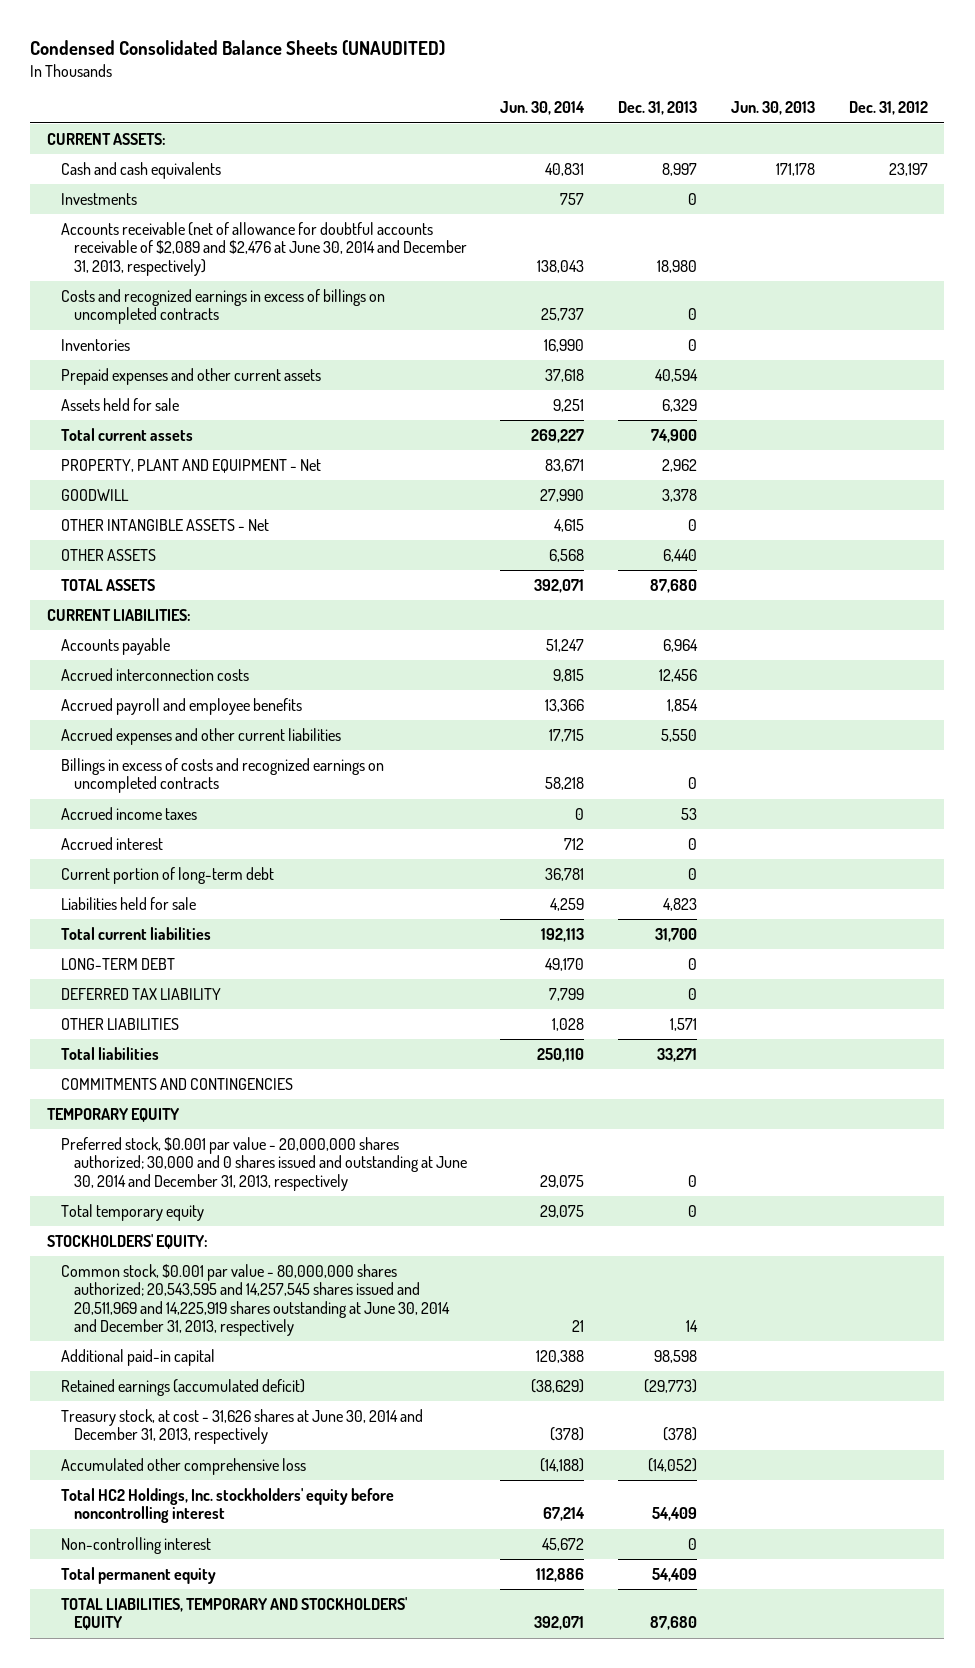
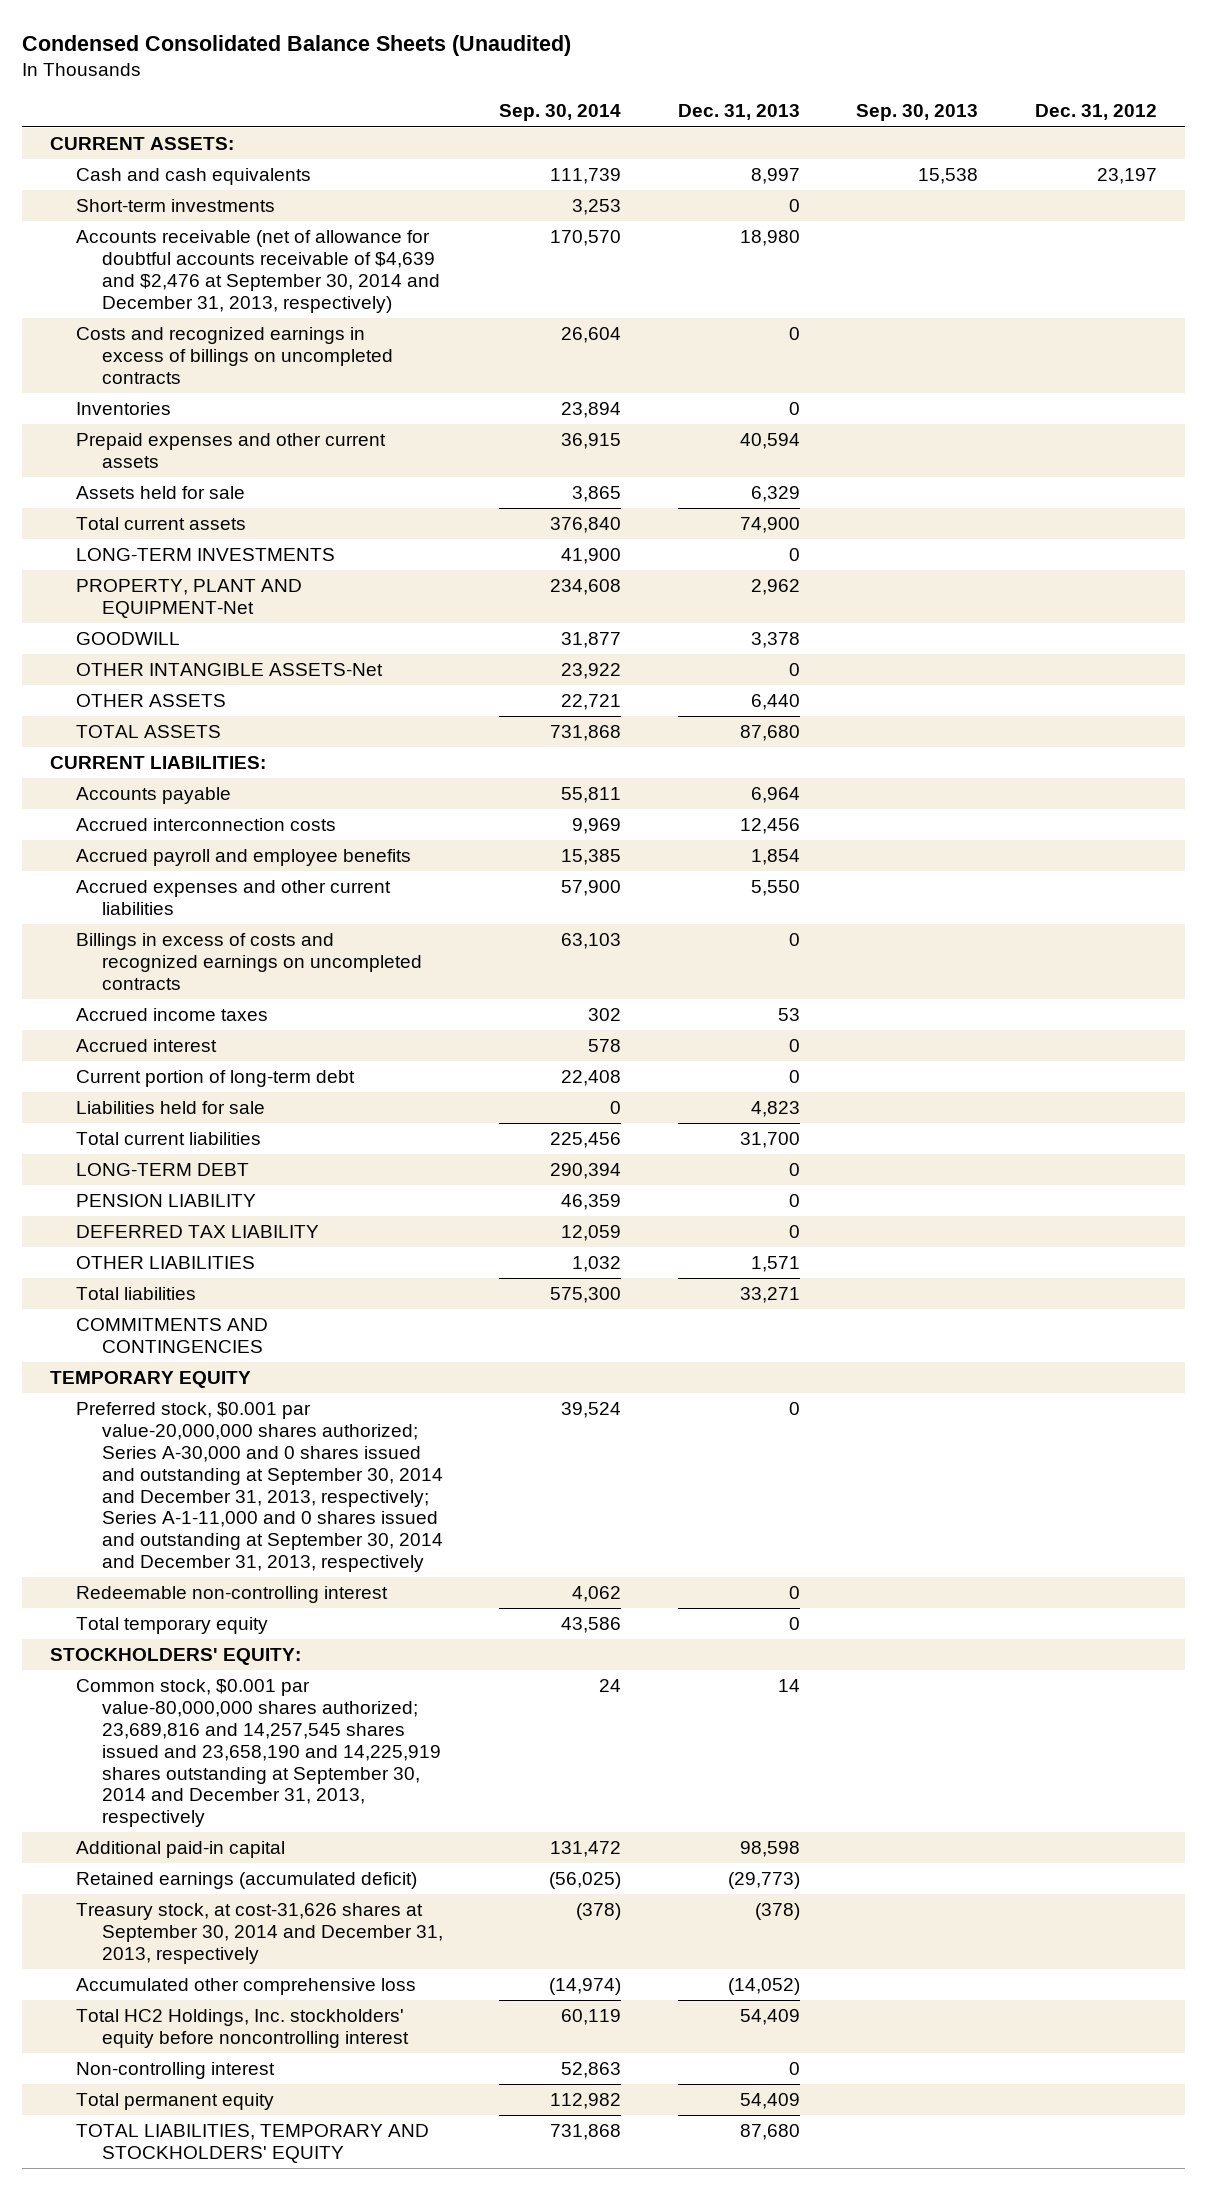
- Condensed Consolidated Balance Sheets (UNAUDITED)
+ Condensed Consolidated Balance Sheets (Unaudited)
- | Jun. 30, 2014 | Dec. 31, 2013 | Jun. 30, 2013 | Dec. 31, 2012
+ | Sep. 30, 2014 | Dec. 31, 2013 | Sep. 30, 2013 | Dec. 31, 2012
- Investments | 757 | 0 | |
- Accounts receivable (net of allowance for doubtful accounts receivable of $2,089 and $2,476 at June 30, 2014 and December 31, 2013, respectively) | 138,043 | 18,980 | |
+ Short-term investments | 3,253 | 0 | |
+ Accounts receivable (net of allowance for doubtful accounts receivable of $4,639 and $2,476 at September 30, 2014 and December 31, 2013, respectively) | 170,570 | 18,980 | |
- PROPERTY, PLANT AND EQUIPMENT - Net | 83,671 | 2,962 | |
+ LONG-TERM INVESTMENTS | 41,900 | 0 | |
+ PROPERTY, PLANT AND EQUIPMENT-Net | 234,608 | 2,962 | |
- OTHER INTANGIBLE ASSETS - Net | 4,615 | 0 | |
+ OTHER INTANGIBLE ASSETS-Net | 23,922 | 0 | |
+ PENSION LIABILITY | 46,359 | 0 | |
- Preferred stock, $0.001 par value - 20,000,000 shares authorized; 30,000 and 0 shares issued and outstanding at June 30, 2014 and December 31, 2013, respectively | 29,075 | 0 | |
+ Preferred stock, $0.001 par value-20,000,000 shares authorized; Series A-30,000 and 0 shares issued and outstanding at September 30, 2014 and December 31, 2013, respectively; Series A-1-11,000 and 0 shares issued and outstanding at September 30, 2014 and December 31, 2013, respectively | 39,524 | 0 | |
+ Redeemable non-controlling interest | 4,062 | 0 | |
- Common stock, $0.001 par value - 80,000,000 shares authorized; 20,543,595 and 14,257,545 shares issued and 20,511,969 and 14,225,919 shares outstanding at June 30, 2014 and December 31, 2013, respectively | 21 | 14 | |
+ Common stock, $0.001 par value-80,000,000 shares authorized; 23,689,816 and 14,257,545 shares issued and 23,658,190 and 14,225,919 shares outstanding at September 30, 2014 and December 31, 2013, respectively | 24 | 14 | |
- Treasury stock, at cost - 31,626 shares at June 30, 2014 and December 31, 2013, respectively | (378) | (378) | |
+ Treasury stock, at cost-31,626 shares at September 30, 2014 and December 31, 2013, respectively | (378) | (378) | |

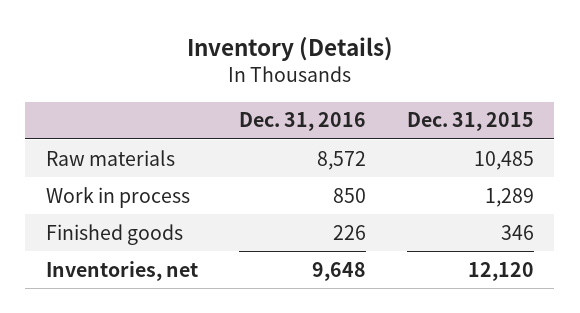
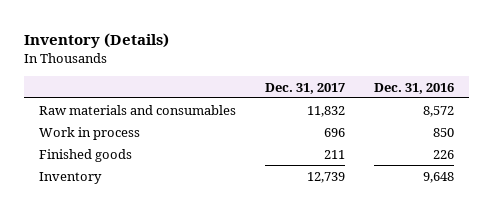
- | Dec. 31, 2016 | Dec. 31, 2015
+ | Dec. 31, 2017 | Dec. 31, 2016
- Raw materials | 8,572 | 10,485
+ Raw materials and consumables | 11,832 | 8,572
- Inventories, net | 9,648 | 12,120
+ Inventory | 12,739 | 9,648

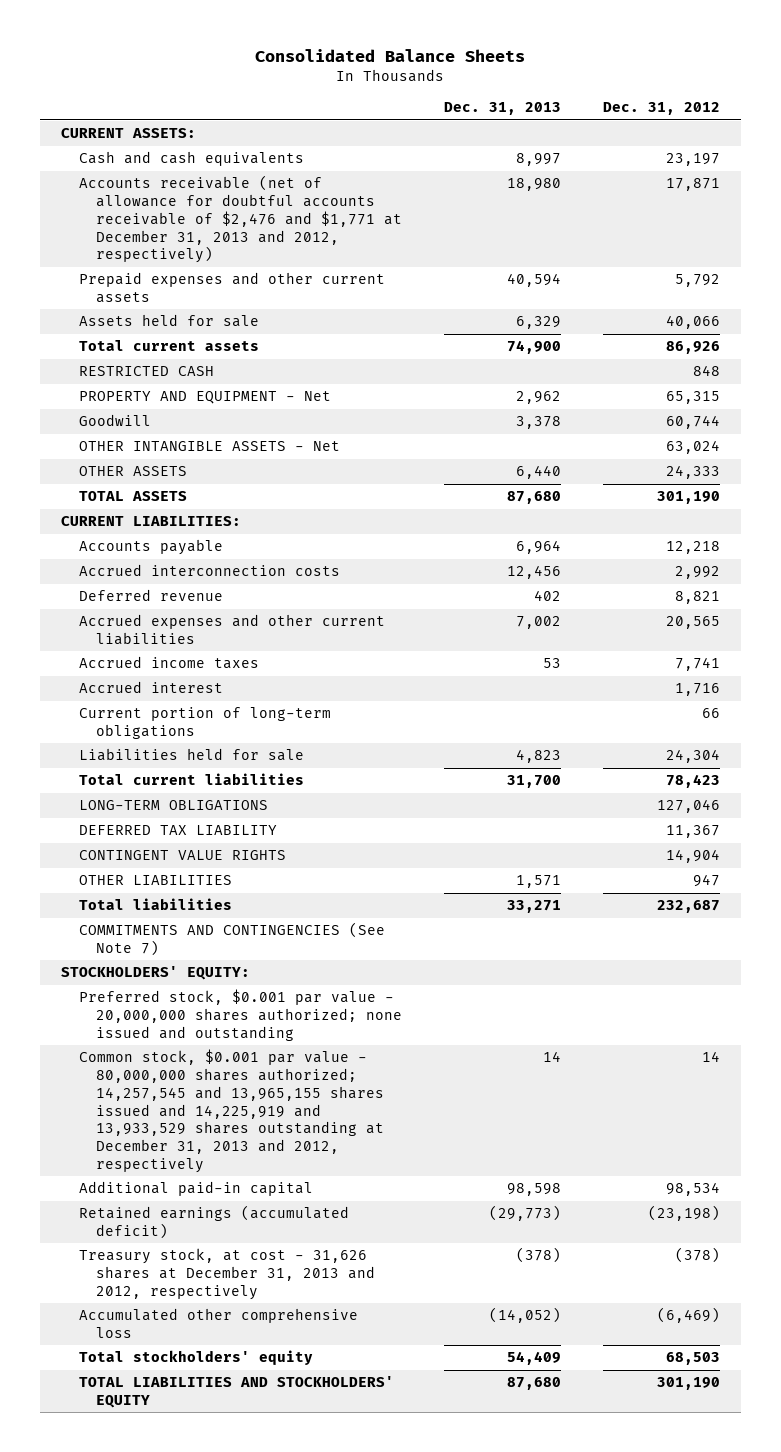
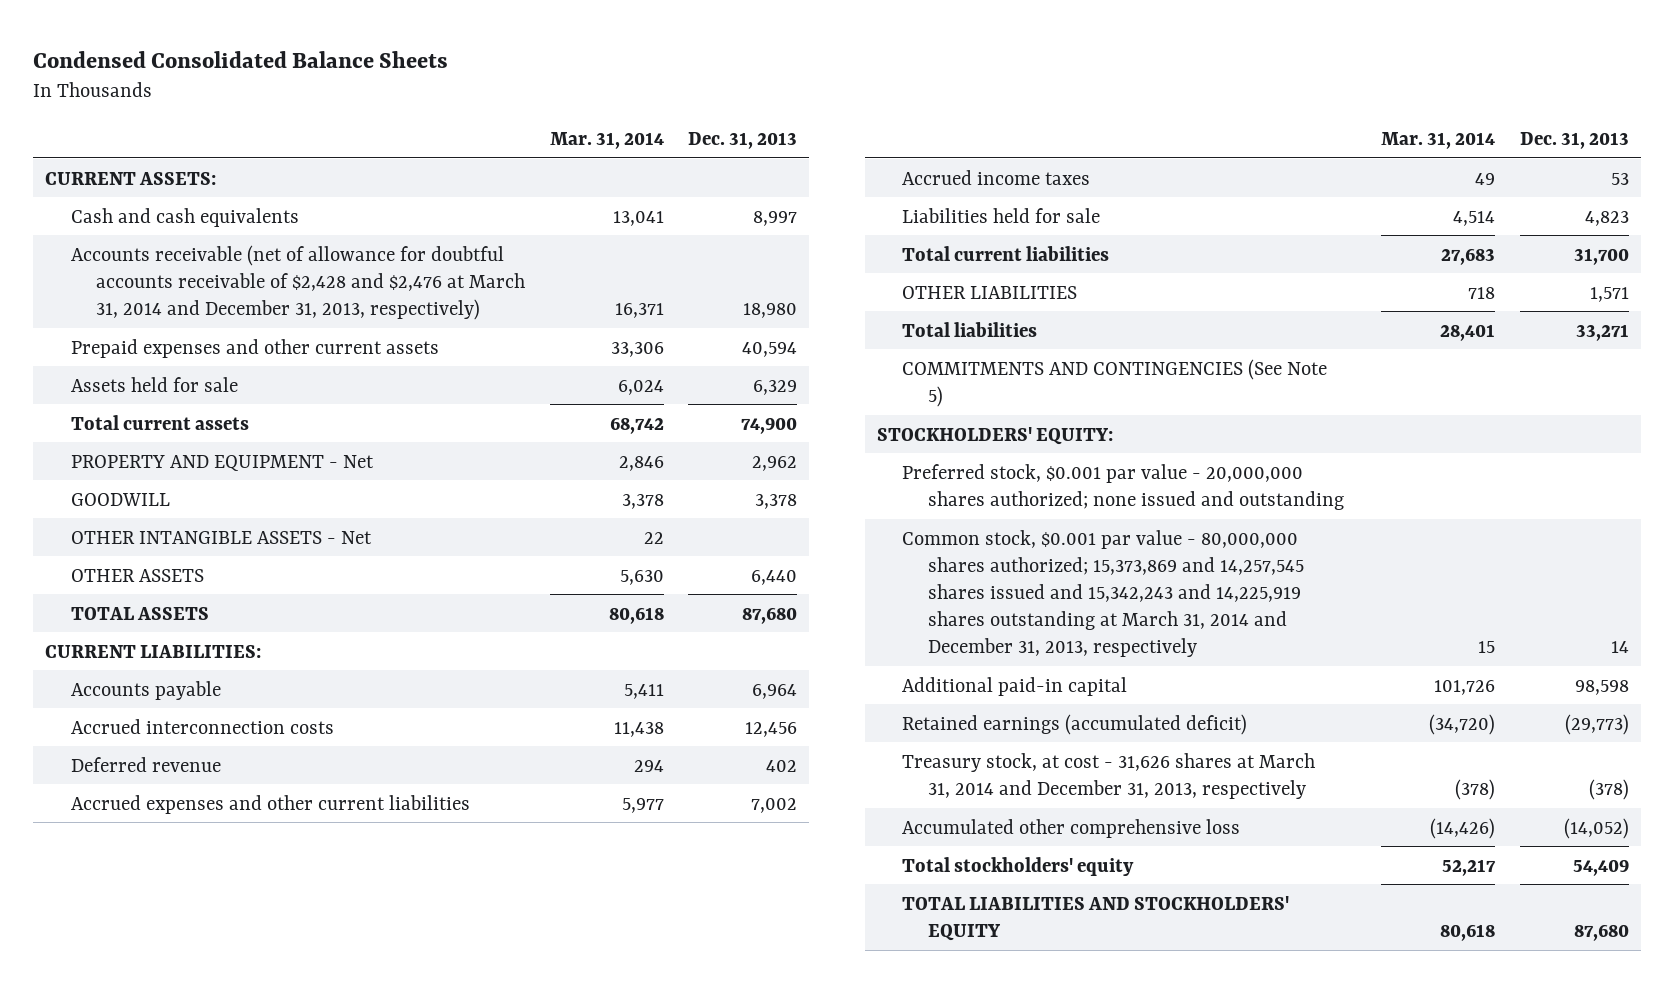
- Consolidated Balance Sheets
+ Condensed Consolidated Balance Sheets
- | Dec. 31, 2013 | Dec. 31, 2012
+ | Mar. 31, 2014 | Dec. 31, 2013
- Accounts receivable (net of allowance for doubtful accounts receivable of $2,476 and $1,771 at December 31, 2013 and 2012, respectively) | 18,980 | 17,871
+ Accounts receivable (net of allowance for doubtful accounts receivable of $2,428 and $2,476 at March 31, 2014 and December 31, 2013, respectively) | 16,371 | 18,980
- RESTRICTED CASH | | 848
- Goodwill | 3,378 | 60,744
+ GOODWILL | 3,378 | 3,378
- Accrued interest | | 1,716
- Current portion of long-term obligations | | 66
- LONG-TERM OBLIGATIONS | | 127,046
- DEFERRED TAX LIABILITY | | 11,367
- CONTINGENT VALUE RIGHTS | | 14,904
- COMMITMENTS AND CONTINGENCIES (See Note 7)
+ COMMITMENTS AND CONTINGENCIES (See Note 5)
- Common stock, $0.001 par value - 80,000,000 shares authorized; 14,257,545 and 13,965,155 shares issued and 14,225,919 and 13,933,529 shares outstanding at December 31, 2013 and 2012, respectively | 14 | 14
+ Common stock, $0.001 par value - 80,000,000 shares authorized; 15,373,869 and 14,257,545 shares issued and 15,342,243 and 14,225,919 shares outstanding at March 31, 2014 and December 31, 2013, respectively | 15 | 14
- Treasury stock, at cost - 31,626 shares at December 31, 2013 and 2012, respectively | (378) | (378)
+ Treasury stock, at cost - 31,626 shares at March 31, 2014 and December 31, 2013, respectively | (378) | (378)

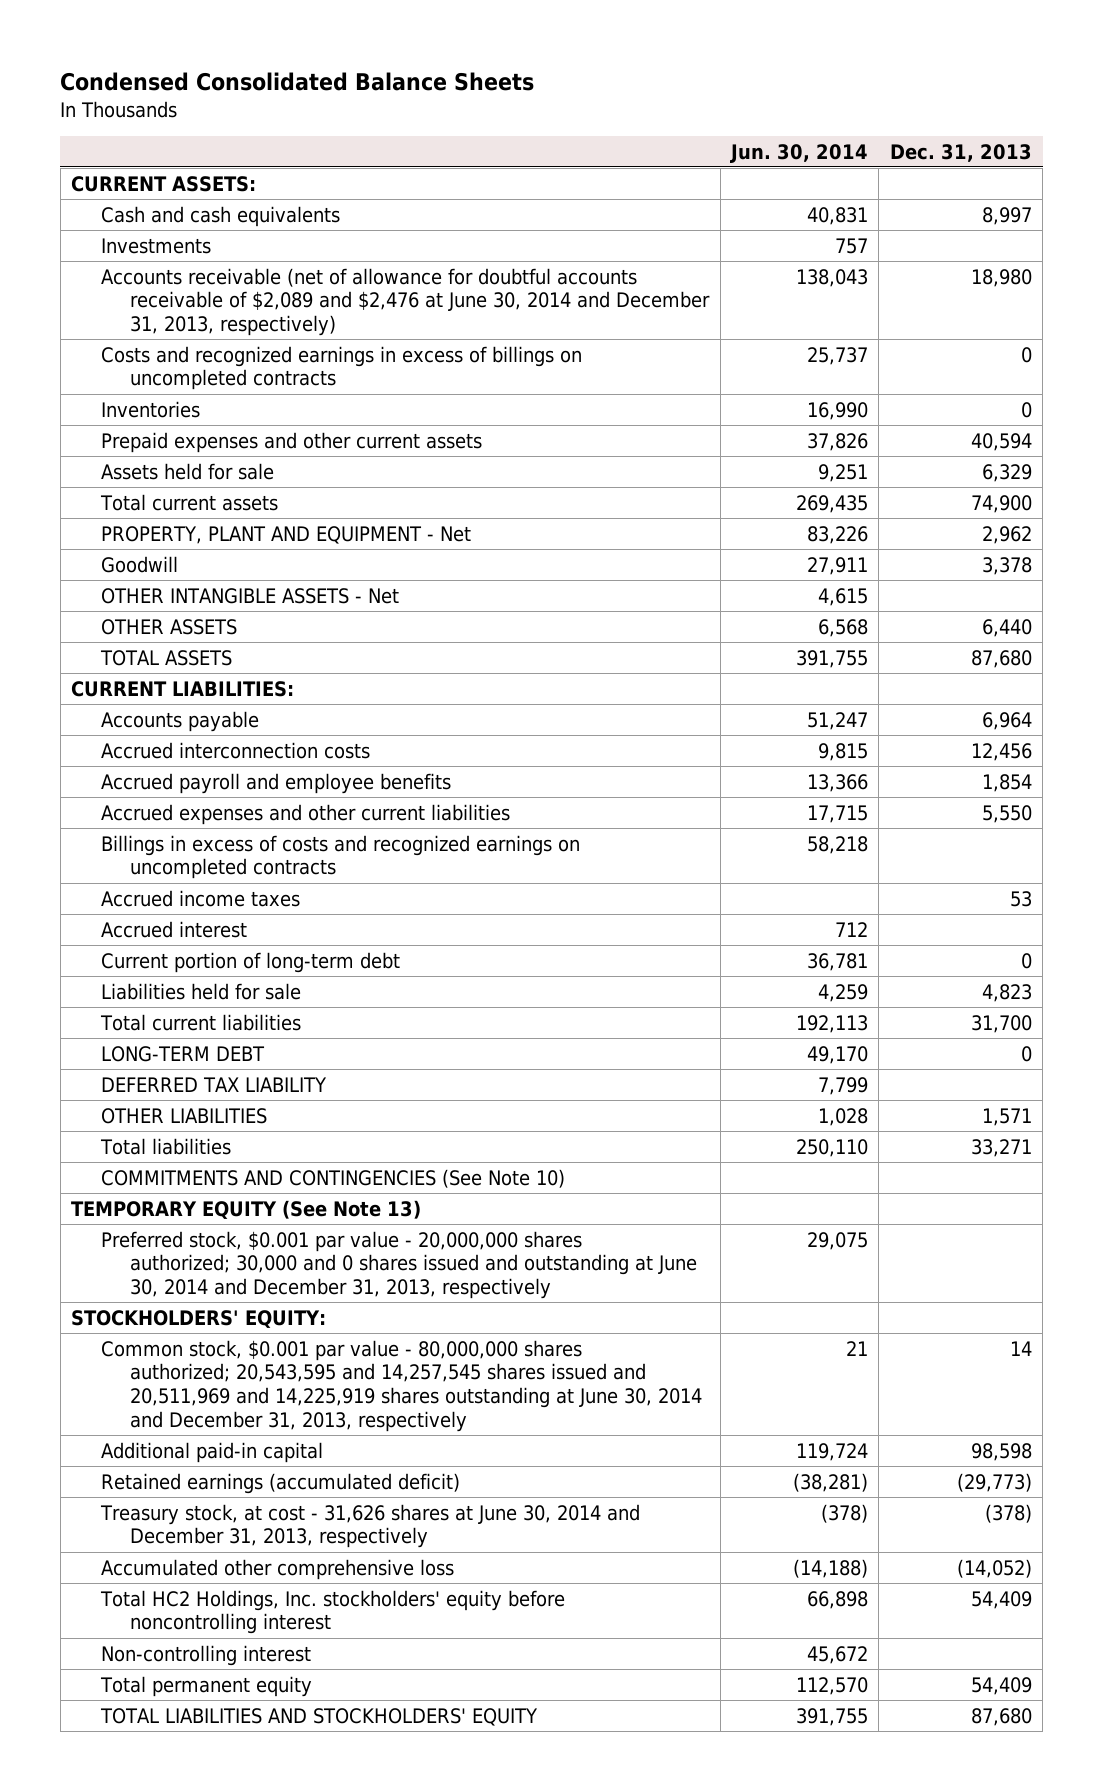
- | Mar. 31, 2014 | Dec. 31, 2013
+ | Jun. 30, 2014 | Dec. 31, 2013
- Accounts receivable (net of allowance for doubtful accounts receivable of $2,428 and $2,476 at March 31, 2014 and December 31, 2013, respectively) | 16,371 | 18,980
+ Investments | 757 |
+ Accounts receivable (net of allowance for doubtful accounts receivable of $2,089 and $2,476 at June 30, 2014 and December 31, 2013, respectively) | 138,043 | 18,980
+ Costs and recognized earnings in excess of billings on uncompleted contracts | 25,737 | 0
+ Inventories | 16,990 | 0
- PROPERTY AND EQUIPMENT - Net | 2,846 | 2,962
- GOODWILL | 3,378 | 3,378
+ PROPERTY, PLANT AND EQUIPMENT - Net | 83,226 | 2,962
+ Goodwill | 27,911 | 3,378
- Deferred revenue | 294 | 402
- Accrued expenses and other current liabilities | 5,977 | 7,002
+ Accrued payroll and employee benefits | 13,366 | 1,854
+ Accrued expenses and other current liabilities | 17,715 | 5,550
+ Billings in excess of costs and recognized earnings on uncompleted contracts | 58,218 |
+ Accrued interest | 712 |
+ Current portion of long-term debt | 36,781 | 0
+ LONG-TERM DEBT | 49,170 | 0
+ DEFERRED TAX LIABILITY | 7,799 |
- COMMITMENTS AND CONTINGENCIES (See Note 5)
+ COMMITMENTS AND CONTINGENCIES (See Note 10)
+ TEMPORARY EQUITY (See Note 13)
+ Preferred stock, $0.001 par value - 20,000,000 shares authorized; 30,000 and 0 shares issued and outstanding at June 30, 2014 and December 31, 2013, respectively | 29,075 |
- Preferred stock, $0.001 par value - 20,000,000 shares authorized; none issued and outstanding
- Common stock, $0.001 par value - 80,000,000 shares authorized; 15,373,869 and 14,257,545 shares issued and 15,342,243 and 14,225,919 shares outstanding at March 31, 2014 and December 31, 2013, respectively | 15 | 14
+ Common stock, $0.001 par value - 80,000,000 shares authorized; 20,543,595 and 14,257,545 shares issued and 20,511,969 and 14,225,919 shares outstanding at June 30, 2014 and December 31, 2013, respectively | 21 | 14
- Treasury stock, at cost - 31,626 shares at March 31, 2014 and December 31, 2013, respectively | (378) | (378)
+ Treasury stock, at cost - 31,626 shares at June 30, 2014 and December 31, 2013, respectively | (378) | (378)
- Total stockholders' equity | 52,217 | 54,409
+ Total HC2 Holdings, Inc. stockholders' equity before noncontrolling interest | 66,898 | 54,409
+ Non-controlling interest | 45,672 |
+ Total permanent equity | 112,570 | 54,409

